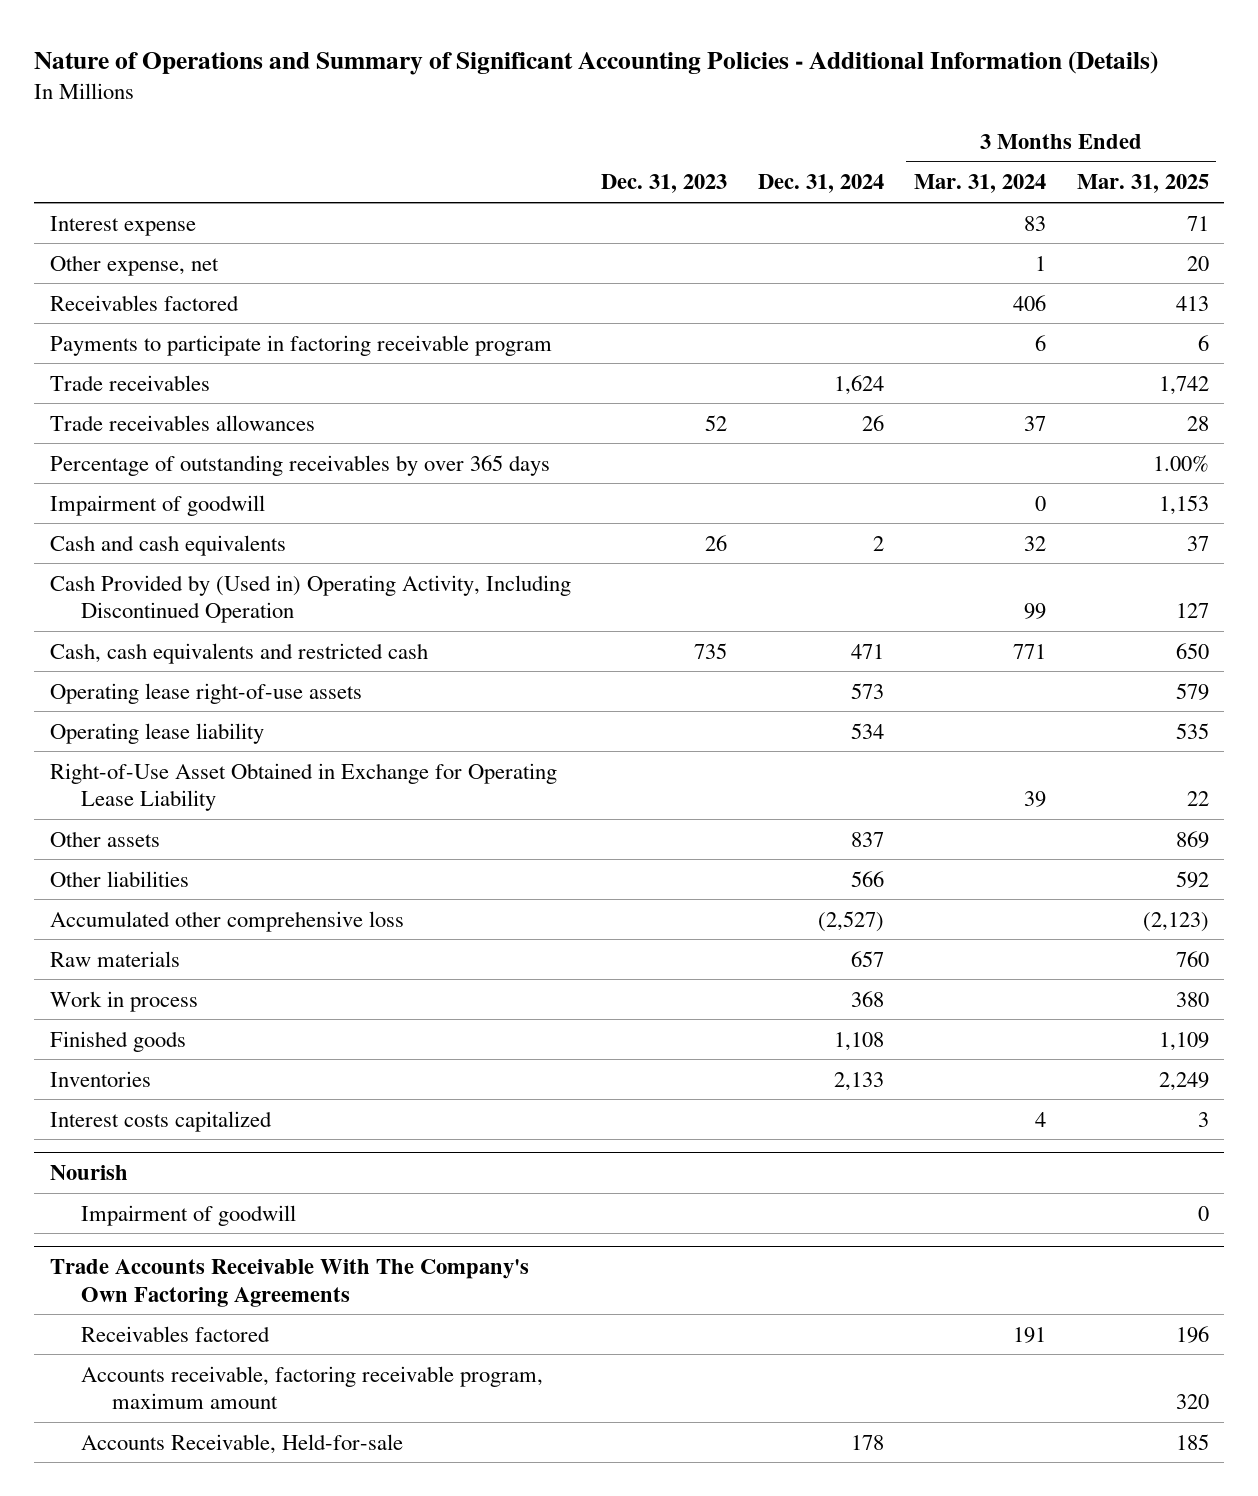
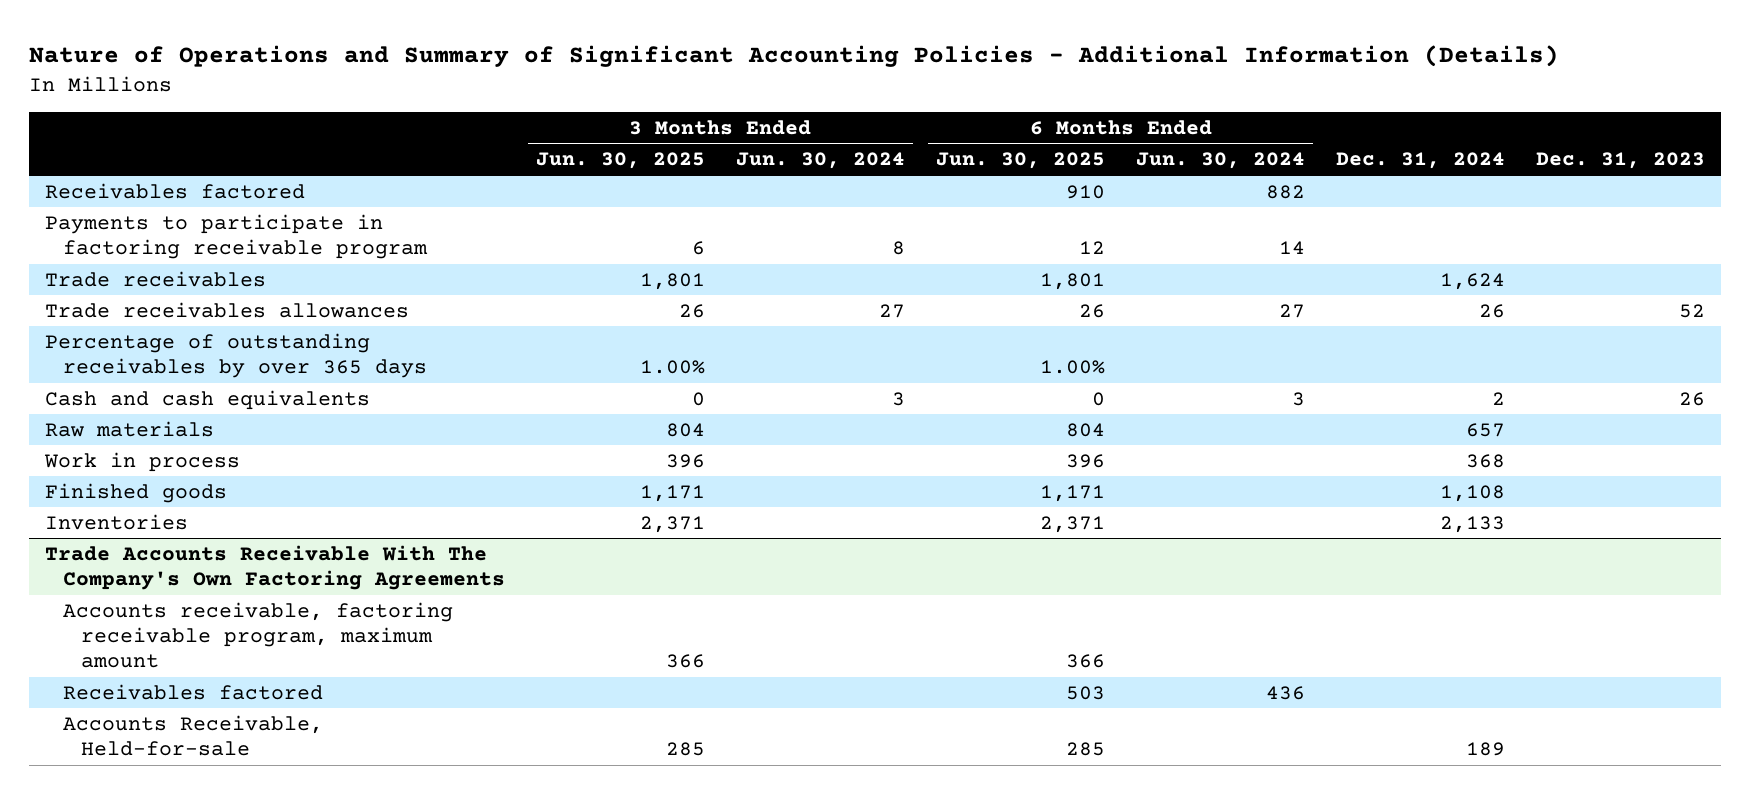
- | Dec. 31, 2023 | Dec. 31, 2024 | 3 Months Ended Mar. 31, 2024 | 3 Months Ended Mar. 31, 2025
+ | 3 Months Ended Jun. 30, 2025 | 3 Months Ended Jun. 30, 2024 | 6 Months Ended Jun. 30, 2025 | 6 Months Ended Jun. 30, 2024 | Dec. 31, 2024 | Dec. 31, 2023
- Interest expense | | | 83 | 71
- Other expense, net | | | 1 | 20
- Impairment of goodwill | | | 0 | 1,153
- Cash Provided by (Used in) Operating Activity, Including Discontinued Operation | | | 99 | 127
- Cash, cash equivalents and restricted cash | 735 | 471 | 771 | 650
- Operating lease right-of-use assets | | 573 | | 579
- Operating lease liability | | 534 | | 535
- Right-of-Use Asset Obtained in Exchange for Operating Lease Liability | | | 39 | 22
- Other assets | | 837 | | 869
- Other liabilities | | 566 | | 592
- Accumulated other comprehensive loss | | (2,527) | | (2,123)
- Interest costs capitalized | | | 4 | 3
- Nourish
- Impairment of goodwill | | | | 0
@ Trade Accounts Receivable With The Company's Own Factoring Agreements
- Accounts Receivable, Held-for-sale | | 178 | | 185
moved down: Receivables factored | | | 503 | 436 | |
+ Accounts Receivable, Held-for-sale | 285 | | 285 | | 189 |

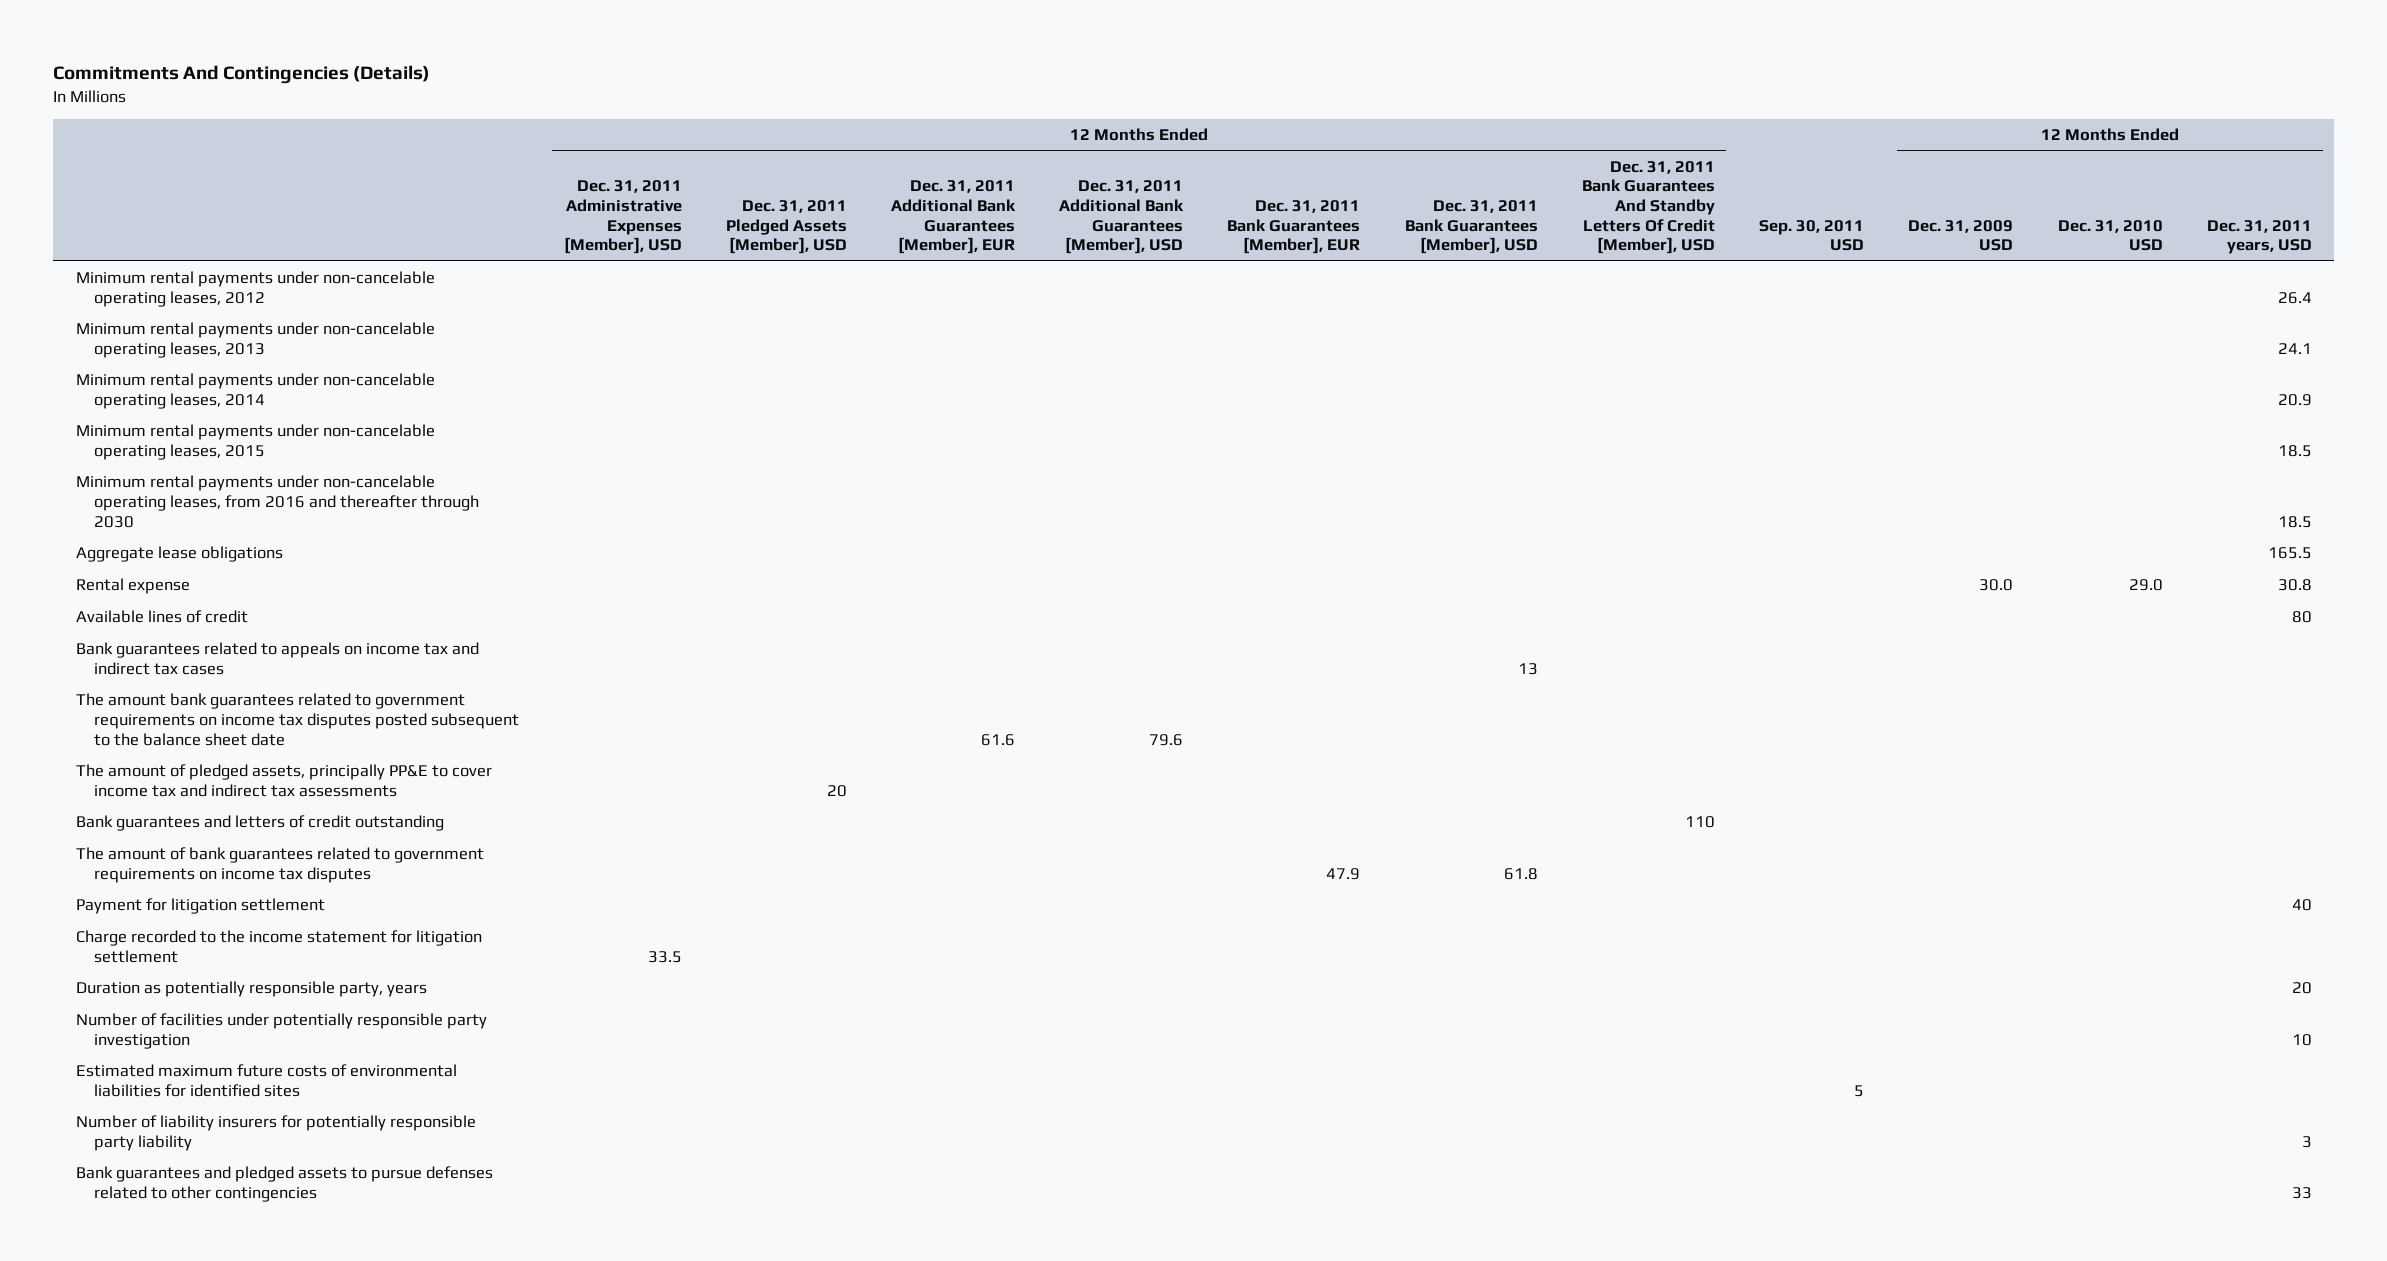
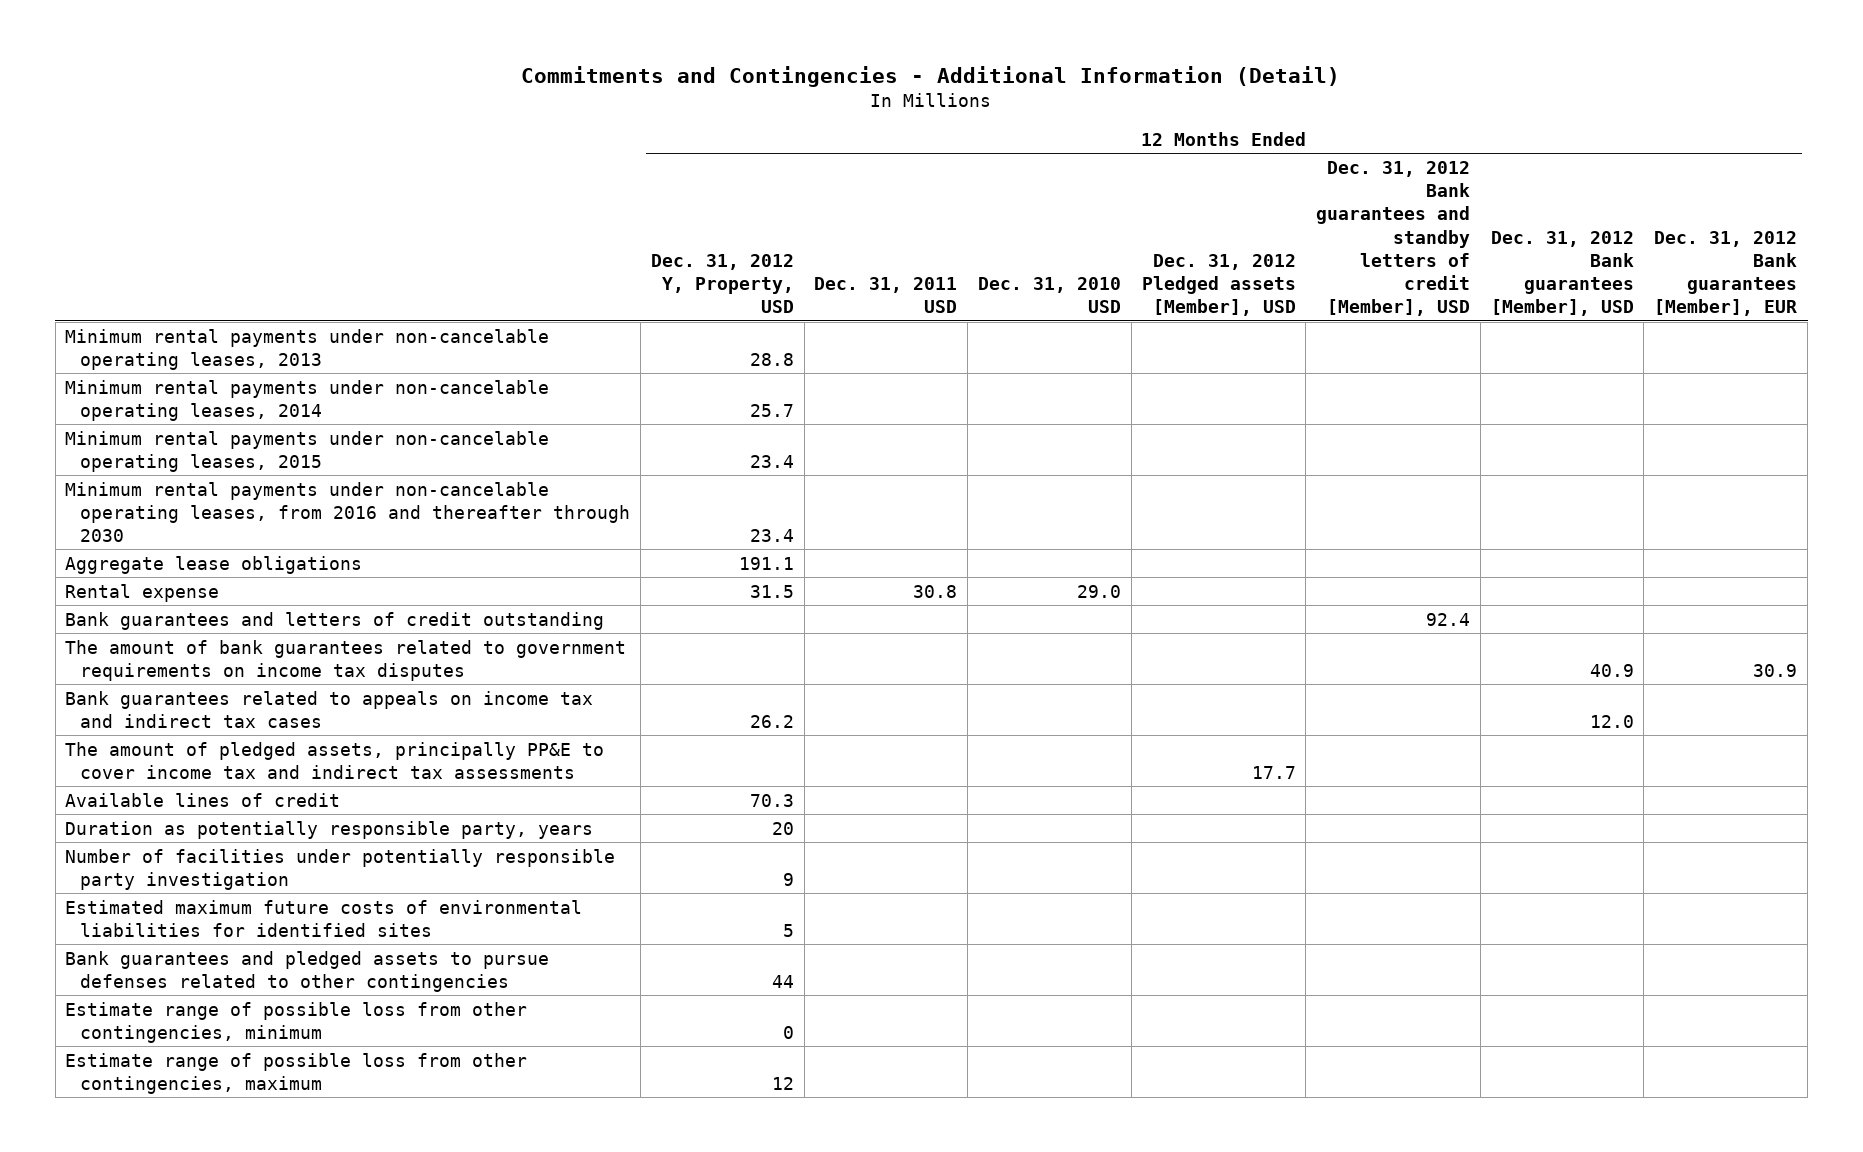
- Commitments And Contingencies (Details)
+ Commitments and Contingencies - Additional Information (Detail)
- | 12 Months Ended Dec. 31, 2011 Administrative Expenses [Member], USD | 12 Months Ended Dec. 31, 2011 Pledged Assets [Member], USD | 12 Months Ended Dec. 31, 2011 Additional Bank Guarantees [Member], EUR | 12 Months Ended Dec. 31, 2011 Additional Bank Guarantees [Member], USD | 12 Months Ended Dec. 31, 2011 Bank Guarantees [Member], EUR | 12 Months Ended Dec. 31, 2011 Bank Guarantees [Member], USD | 12 Months Ended Dec. 31, 2011 Bank Guarantees And Standby Letters Of Credit [Member], USD | Sep. 30, 2011 USD | 12 Months Ended Dec. 31, 2009 USD | 12 Months Ended Dec. 31, 2010 USD | 12 Months Ended Dec. 31, 2011 years, USD
+ | 12 Months Ended Dec. 31, 2012 Y, Property, USD | 12 Months Ended Dec. 31, 2011 USD | 12 Months Ended Dec. 31, 2010 USD | 12 Months Ended Dec. 31, 2012 Pledged assets [Member], USD | 12 Months Ended Dec. 31, 2012 Bank guarantees and standby letters of credit [Member], USD | 12 Months Ended Dec. 31, 2012 Bank guarantees [Member], USD | 12 Months Ended Dec. 31, 2012 Bank guarantees [Member], EUR
- Minimum rental payments under non-cancelable operating leases, 2012 | | | | | | | | | | | 26.4
- The amount bank guarantees related to government requirements on income tax disputes posted subsequent to the balance sheet date | | | 61.6 | 79.6 | | | | | | |
- Payment for litigation settlement | | | | | | | | | | | 40
- Charge recorded to the income statement for litigation settlement | 33.5 | | | | | | | | | |
moved down: Bank guarantees related to appeals on income tax and indirect tax cases | 26.2 | | | | | 12.0 |
moved down: The amount of pledged assets, principally PP&E to cover income tax and indirect tax assessments | | | | 17.7 | | |
moved down: Available lines of credit | 70.3 | | | | | |
- Number of liability insurers for potentially responsible party liability | | | | | | | | | | | 3
+ Estimate range of possible loss from other contingencies, minimum | 0 | | | | | |
+ Estimate range of possible loss from other contingencies, maximum | 12 | | | | | |

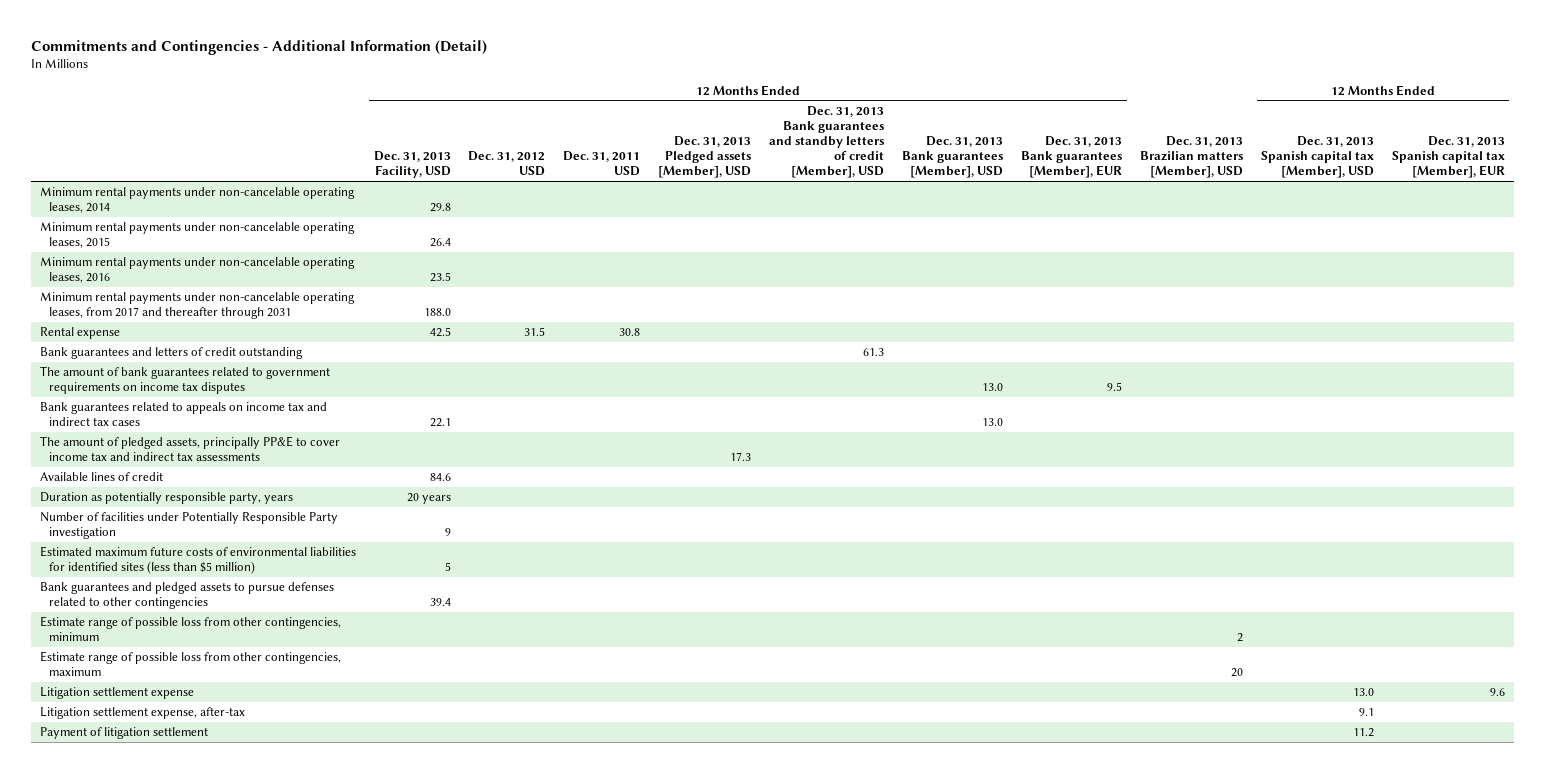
- | 12 Months Ended Dec. 31, 2012 Y, Property, USD | 12 Months Ended Dec. 31, 2011 USD | 12 Months Ended Dec. 31, 2010 USD | 12 Months Ended Dec. 31, 2012 Pledged assets [Member], USD | 12 Months Ended Dec. 31, 2012 Bank guarantees and standby letters of credit [Member], USD | 12 Months Ended Dec. 31, 2012 Bank guarantees [Member], USD | 12 Months Ended Dec. 31, 2012 Bank guarantees [Member], EUR
+ | 12 Months Ended Dec. 31, 2013 Facility, USD | 12 Months Ended Dec. 31, 2012 USD | 12 Months Ended Dec. 31, 2011 USD | 12 Months Ended Dec. 31, 2013 Pledged assets [Member], USD | 12 Months Ended Dec. 31, 2013 Bank guarantees and standby letters of credit [Member], USD | 12 Months Ended Dec. 31, 2013 Bank guarantees [Member], USD | 12 Months Ended Dec. 31, 2013 Bank guarantees [Member], EUR | Dec. 31, 2013 Brazilian matters [Member], USD | 12 Months Ended Dec. 31, 2013 Spanish capital tax [Member], USD | 12 Months Ended Dec. 31, 2013 Spanish capital tax [Member], EUR
- Minimum rental payments under non-cancelable operating leases, 2013 | 28.8 | | | | | |
- Minimum rental payments under non-cancelable operating leases, from 2016 and thereafter through 2030 | 23.4 | | | | | |
- Aggregate lease obligations | 191.1 | | | | | |
+ Minimum rental payments under non-cancelable operating leases, 2016 | 23.5 | | | | | | | | |
+ Minimum rental payments under non-cancelable operating leases, from 2017 and thereafter through 2031 | 188.0 | | | | | | | | |
- Number of facilities under potentially responsible party investigation | 9 | | | | | |
- Estimated maximum future costs of environmental liabilities for identified sites | 5 | | | | | |
+ Number of facilities under Potentially Responsible Party investigation | 9 | | | | | | | | |
+ Estimated maximum future costs of environmental liabilities for identified sites (less than $5 million) | 5 | | | | | | | | |
+ Litigation settlement expense | | | | | | | | | 13.0 | 9.6
+ Litigation settlement expense, after-tax | | | | | | | | | 9.1 |
+ Payment of litigation settlement | | | | | | | | | 11.2 |

